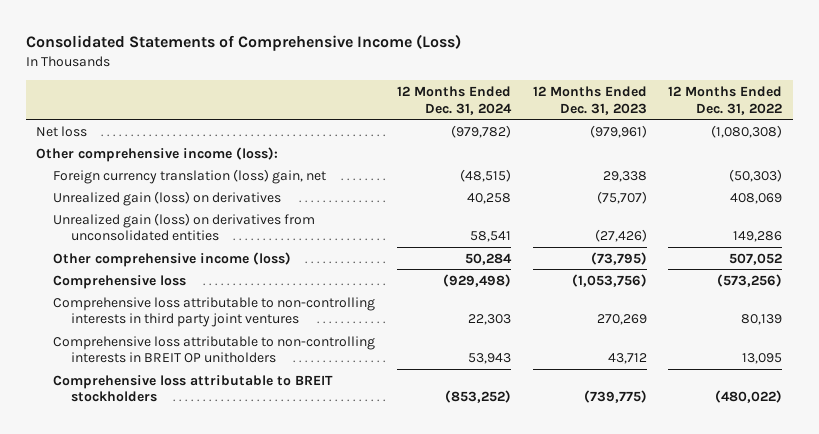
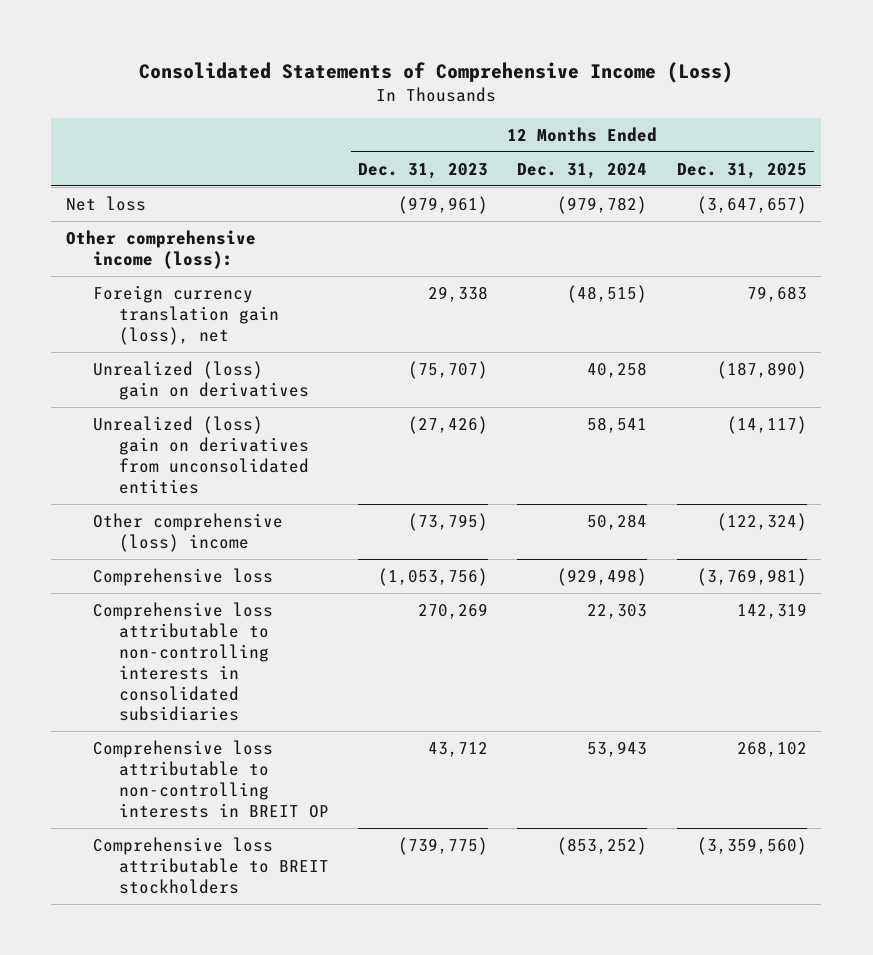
- | 12 Months Ended Dec. 31, 2024 | 12 Months Ended Dec. 31, 2023 | 12 Months Ended Dec. 31, 2022
+ | 12 Months Ended Dec. 31, 2023 | 12 Months Ended Dec. 31, 2024 | 12 Months Ended Dec. 31, 2025
- Foreign currency translation (loss) gain, net | (48,515) | 29,338 | (50,303)
- Unrealized gain (loss) on derivatives | 40,258 | (75,707) | 408,069
- Unrealized gain (loss) on derivatives from unconsolidated entities | 58,541 | (27,426) | 149,286
- Other comprehensive income (loss) | 50,284 | (73,795) | 507,052
+ Foreign currency translation gain (loss), net | 29,338 | (48,515) | 79,683
+ Unrealized (loss) gain on derivatives | (75,707) | 40,258 | (187,890)
+ Unrealized (loss) gain on derivatives from unconsolidated entities | (27,426) | 58,541 | (14,117)
+ Other comprehensive (loss) income | (73,795) | 50,284 | (122,324)
- Comprehensive loss attributable to non-controlling interests in third party joint ventures | 22,303 | 270,269 | 80,139
- Comprehensive loss attributable to non-controlling interests in BREIT OP unitholders | 53,943 | 43,712 | 13,095
+ Comprehensive loss attributable to non-controlling interests in consolidated subsidiaries | 270,269 | 22,303 | 142,319
+ Comprehensive loss attributable to non-controlling interests in BREIT OP | 43,712 | 53,943 | 268,102

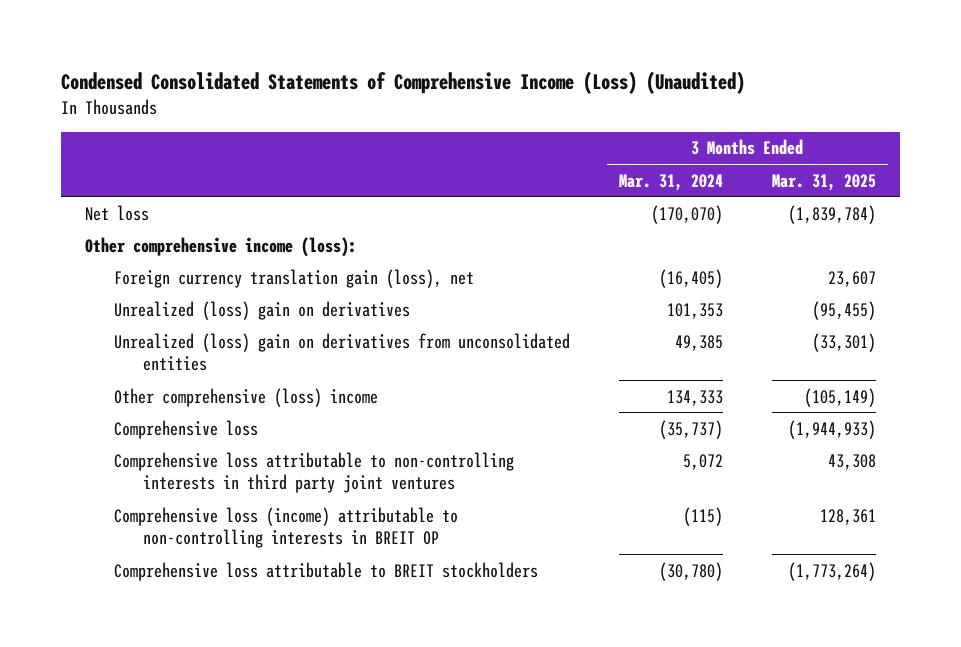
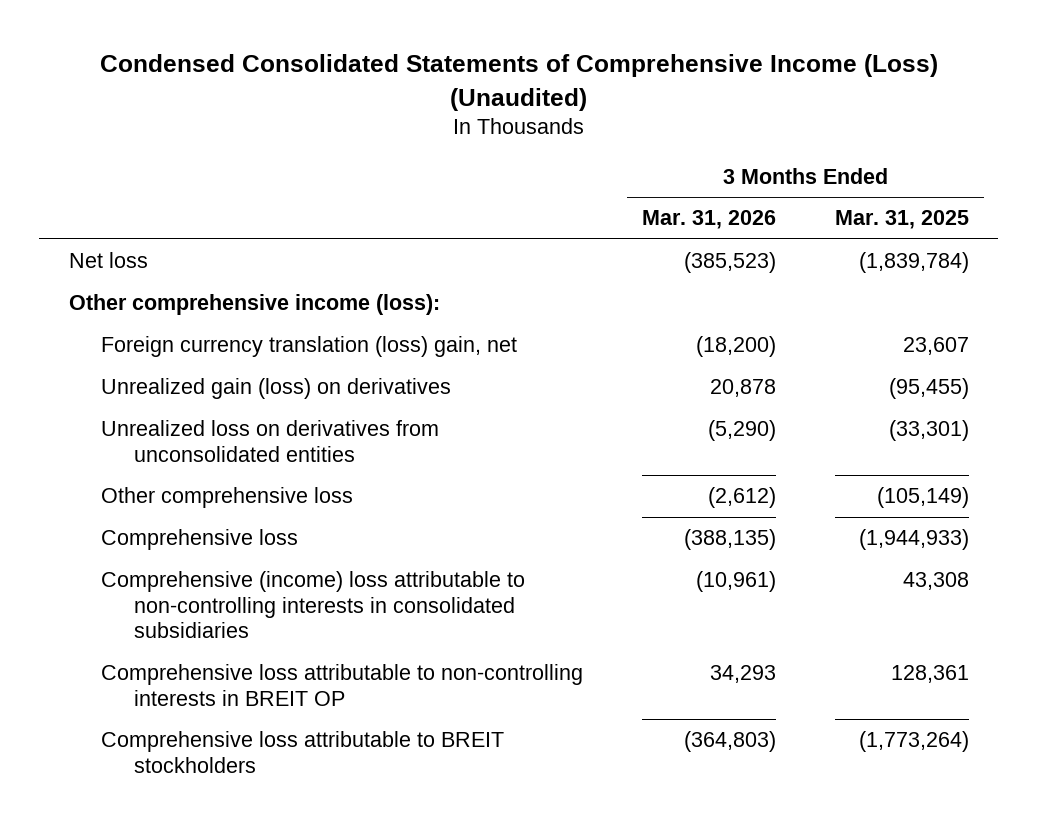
- | 3 Months Ended Mar. 31, 2024 | 3 Months Ended Mar. 31, 2025
+ | 3 Months Ended Mar. 31, 2026 | 3 Months Ended Mar. 31, 2025
- Foreign currency translation gain (loss), net | (16,405) | 23,607
- Unrealized (loss) gain on derivatives | 101,353 | (95,455)
- Unrealized (loss) gain on derivatives from unconsolidated entities | 49,385 | (33,301)
- Other comprehensive (loss) income | 134,333 | (105,149)
+ Foreign currency translation (loss) gain, net | (18,200) | 23,607
+ Unrealized gain (loss) on derivatives | 20,878 | (95,455)
+ Unrealized loss on derivatives from unconsolidated entities | (5,290) | (33,301)
+ Other comprehensive loss | (2,612) | (105,149)
- Comprehensive loss attributable to non-controlling interests in third party joint ventures | 5,072 | 43,308
- Comprehensive loss (income) attributable to non-controlling interests in BREIT OP | (115) | 128,361
+ Comprehensive (income) loss attributable to non-controlling interests in consolidated subsidiaries | (10,961) | 43,308
+ Comprehensive loss attributable to non-controlling interests in BREIT OP | 34,293 | 128,361

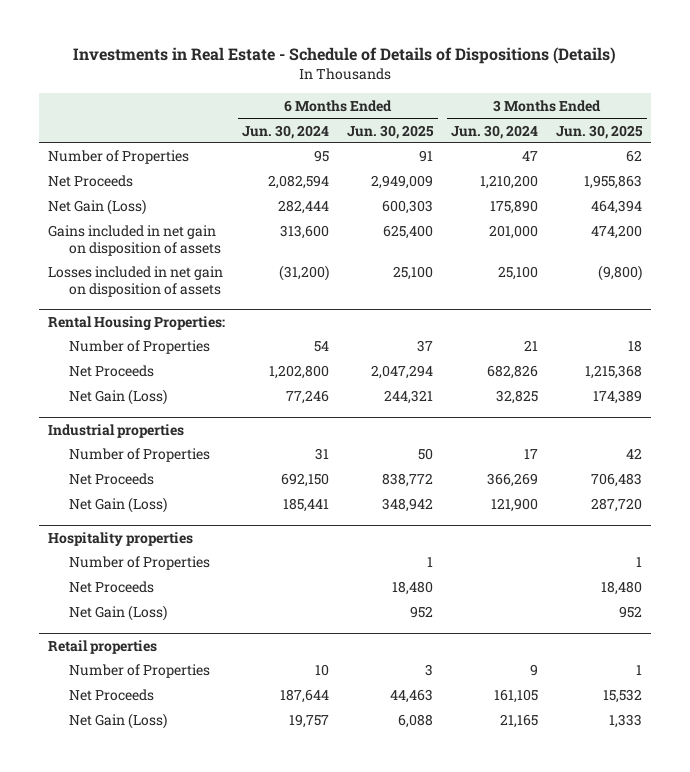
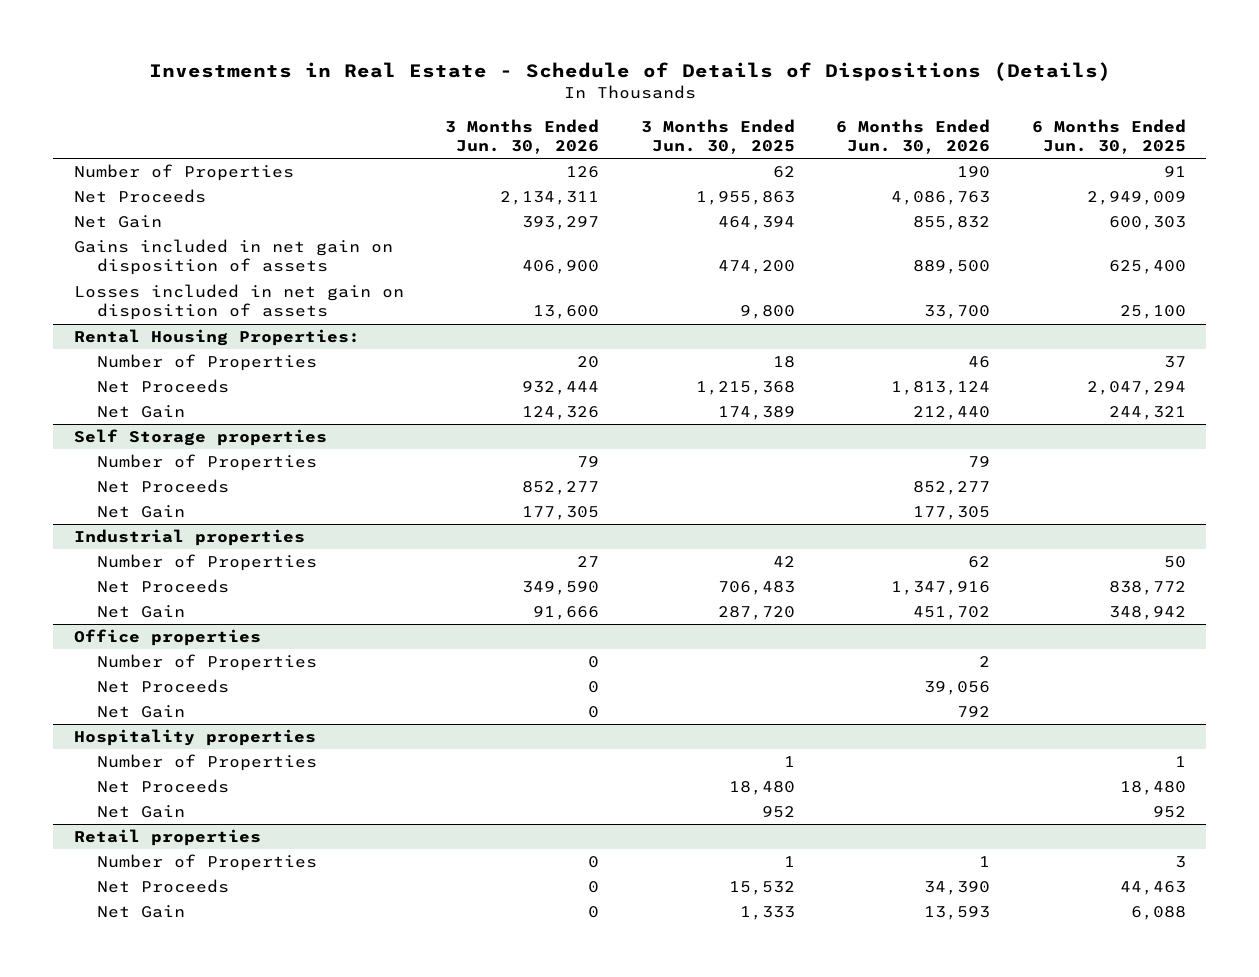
- | 6 Months Ended Jun. 30, 2024 | 6 Months Ended Jun. 30, 2025 | 3 Months Ended Jun. 30, 2024 | 3 Months Ended Jun. 30, 2025
+ | 3 Months Ended Jun. 30, 2026 | 3 Months Ended Jun. 30, 2025 | 6 Months Ended Jun. 30, 2026 | 6 Months Ended Jun. 30, 2025
- Net Gain (Loss) | 282,444 | 600,303 | 175,890 | 464,394
+ Net Gain | 393,297 | 464,394 | 855,832 | 600,303
- Losses included in net gain on disposition of assets | (31,200) | 25,100 | 25,100 | (9,800)
+ Losses included in net gain on disposition of assets | 13,600 | 9,800 | 33,700 | 25,100
@ Rental Housing Properties:
- Net Gain (Loss) | 77,246 | 244,321 | 32,825 | 174,389
+ Net Gain | 124,326 | 174,389 | 212,440 | 244,321
+ Self Storage properties
+ Number of Properties | 79 | | 79 |
+ Net Proceeds | 852,277 | | 852,277 |
+ Net Gain | 177,305 | | 177,305 |
@ Industrial properties
- Net Gain (Loss) | 185,441 | 348,942 | 121,900 | 287,720
+ Net Gain | 91,666 | 287,720 | 451,702 | 348,942
+ Office properties
+ Number of Properties | 0 | | 2 |
+ Net Proceeds | 0 | | 39,056 |
+ Net Gain | 0 | | 792 |
@ Hospitality properties
- Net Gain (Loss) | | 952 | | 952
+ Net Gain | | 952 | | 952
@ Retail properties
- Net Gain (Loss) | 19,757 | 6,088 | 21,165 | 1,333
+ Net Gain | 0 | 1,333 | 13,593 | 6,088

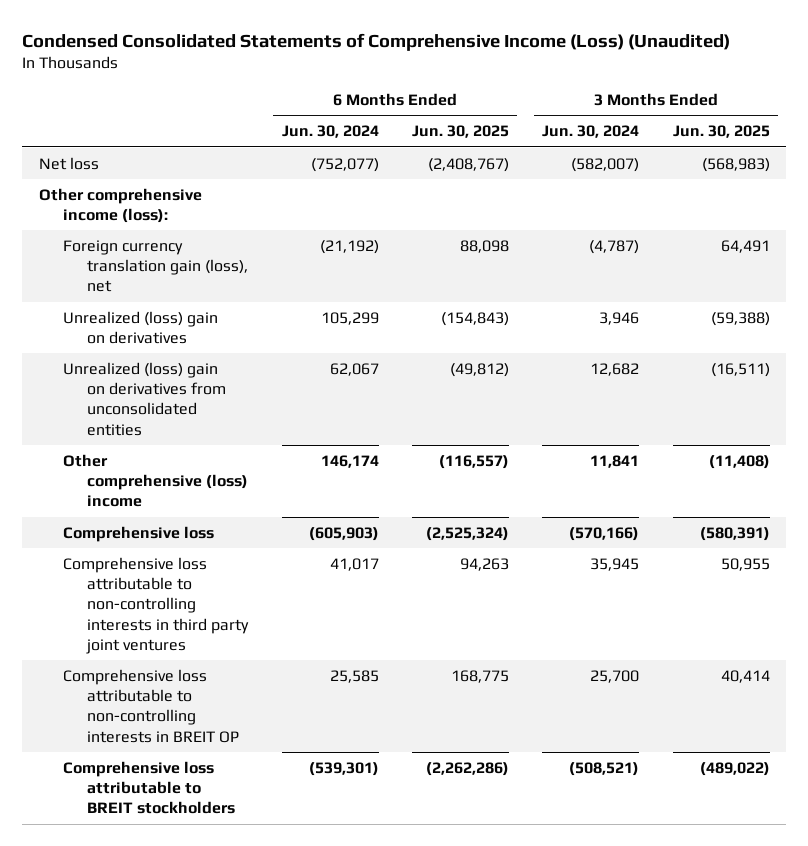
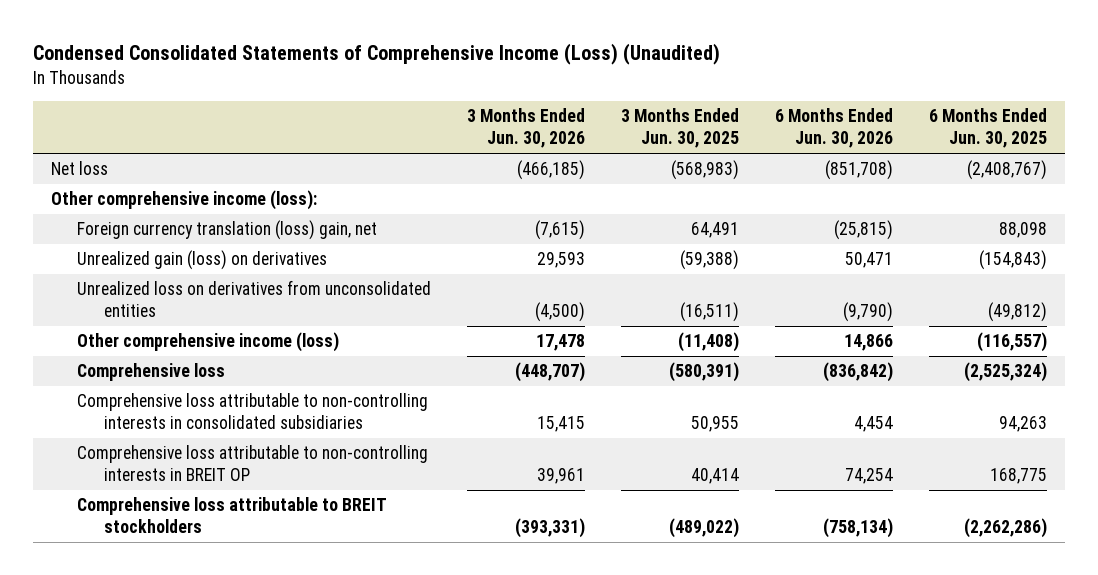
- | 6 Months Ended Jun. 30, 2024 | 6 Months Ended Jun. 30, 2025 | 3 Months Ended Jun. 30, 2024 | 3 Months Ended Jun. 30, 2025
+ | 3 Months Ended Jun. 30, 2026 | 3 Months Ended Jun. 30, 2025 | 6 Months Ended Jun. 30, 2026 | 6 Months Ended Jun. 30, 2025
- Foreign currency translation gain (loss), net | (21,192) | 88,098 | (4,787) | 64,491
- Unrealized (loss) gain on derivatives | 105,299 | (154,843) | 3,946 | (59,388)
- Unrealized (loss) gain on derivatives from unconsolidated entities | 62,067 | (49,812) | 12,682 | (16,511)
- Other comprehensive (loss) income | 146,174 | (116,557) | 11,841 | (11,408)
+ Foreign currency translation (loss) gain, net | (7,615) | 64,491 | (25,815) | 88,098
+ Unrealized gain (loss) on derivatives | 29,593 | (59,388) | 50,471 | (154,843)
+ Unrealized loss on derivatives from unconsolidated entities | (4,500) | (16,511) | (9,790) | (49,812)
+ Other comprehensive income (loss) | 17,478 | (11,408) | 14,866 | (116,557)
- Comprehensive loss attributable to non-controlling interests in third party joint ventures | 41,017 | 94,263 | 35,945 | 50,955
+ Comprehensive loss attributable to non-controlling interests in consolidated subsidiaries | 15,415 | 50,955 | 4,454 | 94,263

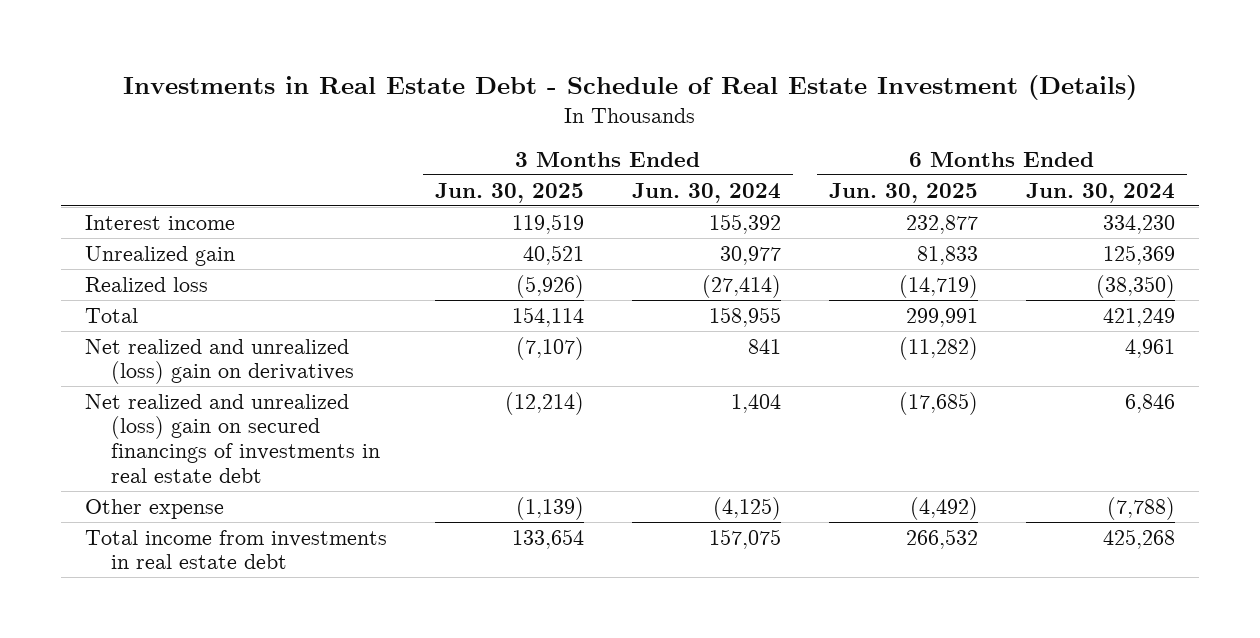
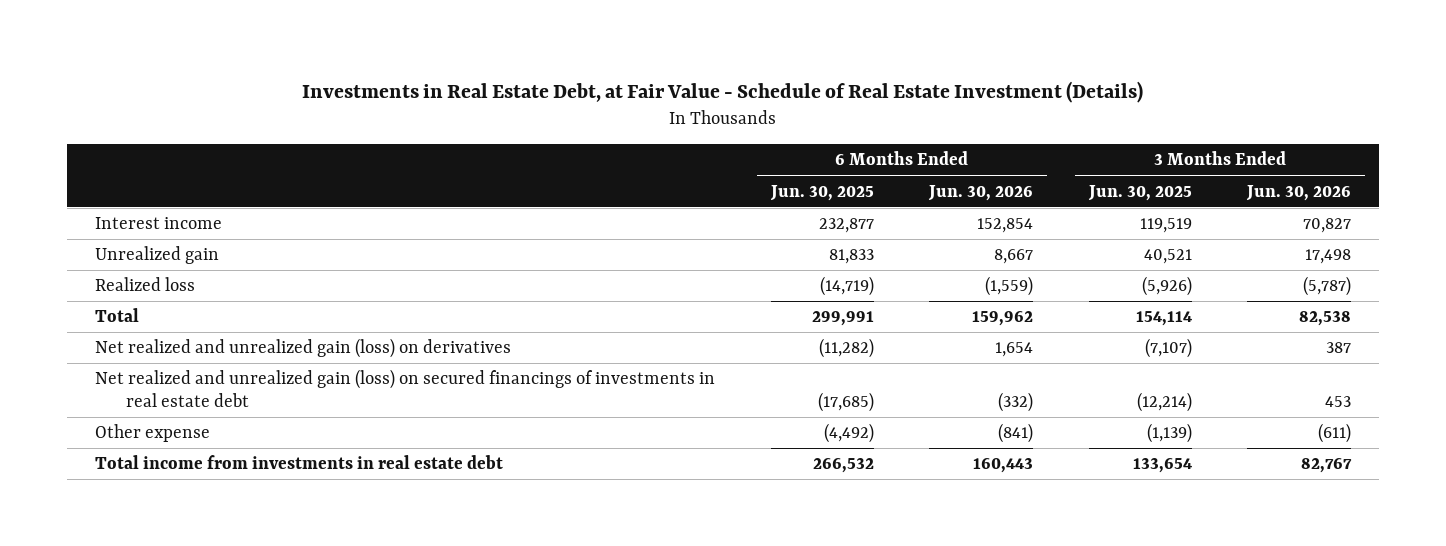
- Investments in Real Estate Debt - Schedule of Real Estate Investment (Details)
+ Investments in Real Estate Debt, at Fair Value - Schedule of Real Estate Investment (Details)
- | 3 Months Ended Jun. 30, 2025 | 3 Months Ended Jun. 30, 2024 | 6 Months Ended Jun. 30, 2025 | 6 Months Ended Jun. 30, 2024
+ | 6 Months Ended Jun. 30, 2025 | 6 Months Ended Jun. 30, 2026 | 3 Months Ended Jun. 30, 2025 | 3 Months Ended Jun. 30, 2026
- Net realized and unrealized (loss) gain on derivatives | (7,107) | 841 | (11,282) | 4,961
- Net realized and unrealized (loss) gain on secured financings of investments in real estate debt | (12,214) | 1,404 | (17,685) | 6,846
+ Net realized and unrealized gain (loss) on derivatives | (11,282) | 1,654 | (7,107) | 387
+ Net realized and unrealized gain (loss) on secured financings of investments in real estate debt | (17,685) | (332) | (12,214) | 453

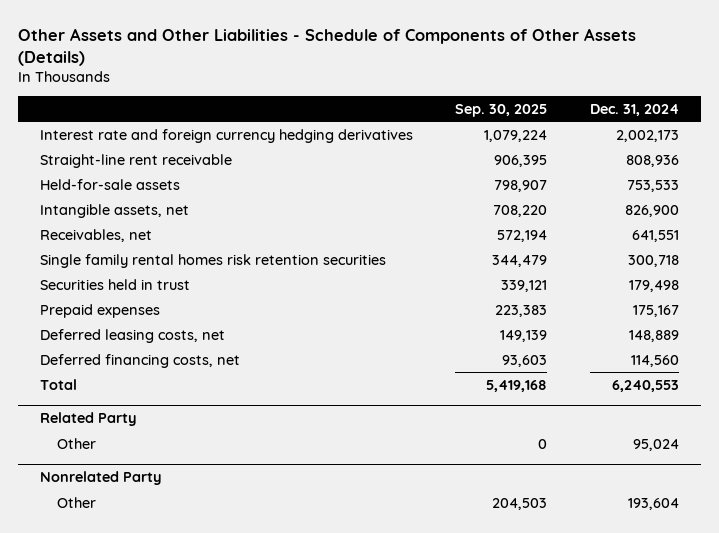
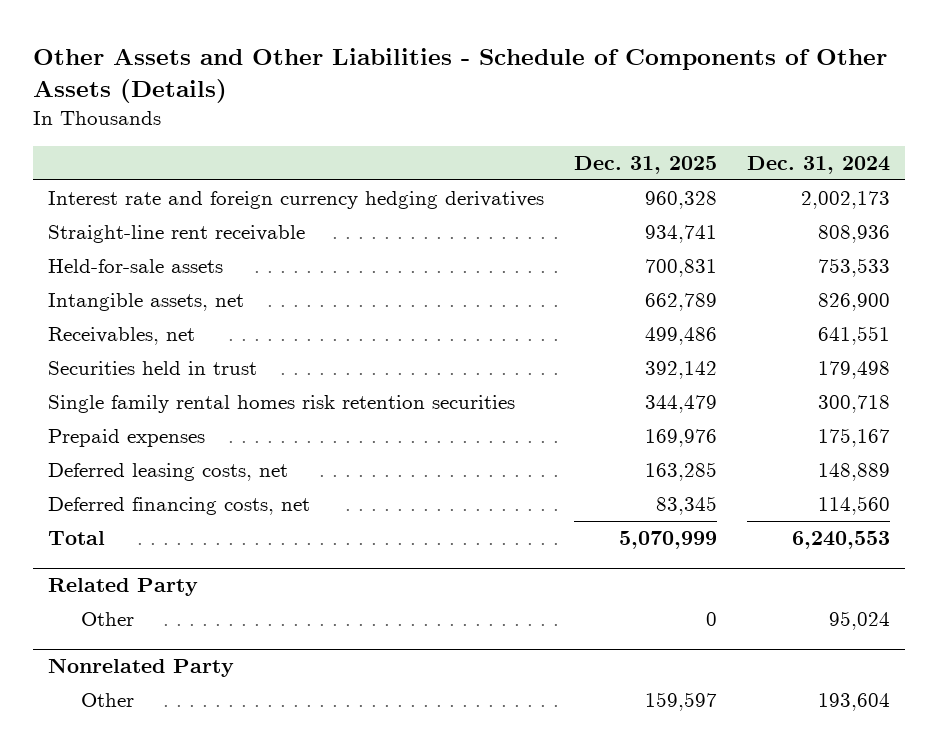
- | Sep. 30, 2025 | Dec. 31, 2024
+ | Dec. 31, 2025 | Dec. 31, 2024
moved down: Single family rental homes risk retention securities | 344,479 | 300,718

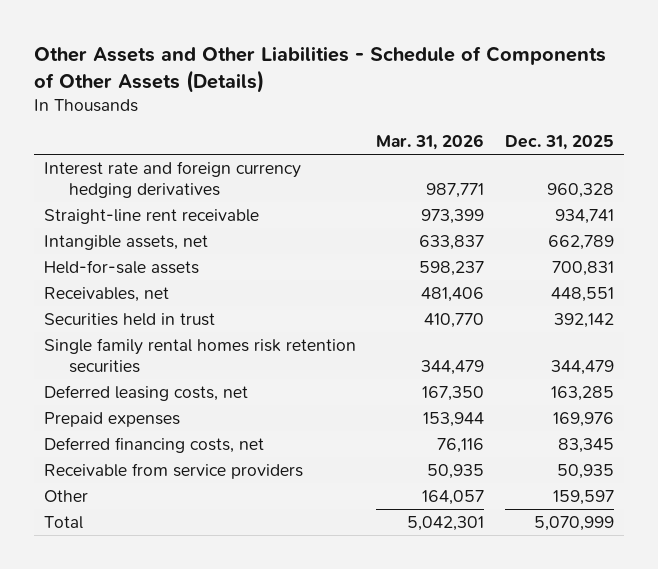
- | Dec. 31, 2025 | Dec. 31, 2024
+ | Mar. 31, 2026 | Dec. 31, 2025
- Receivables, net | 499,486 | 641,551
moved down: Held-for-sale assets | 598,237 | 700,831
+ Receivables, net | 481,406 | 448,551
moved down: Prepaid expenses | 153,944 | 169,976
- Related Party
- Other | 0 | 95,024
- Nonrelated Party
+ Receivable from service providers | 50,935 | 50,935
moved down: Total | 5,042,301 | 5,070,999

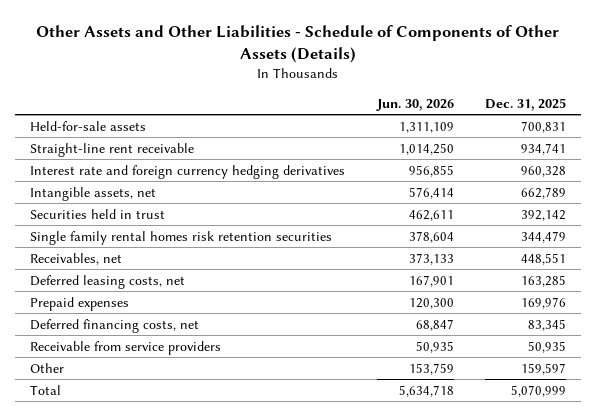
- | Mar. 31, 2026 | Dec. 31, 2025
+ | Jun. 30, 2026 | Dec. 31, 2025
moved up: Held-for-sale assets | 1,311,109 | 700,831
moved down: Interest rate and foreign currency hedging derivatives | 956,855 | 960,328
moved down: Receivables, net | 373,133 | 448,551

